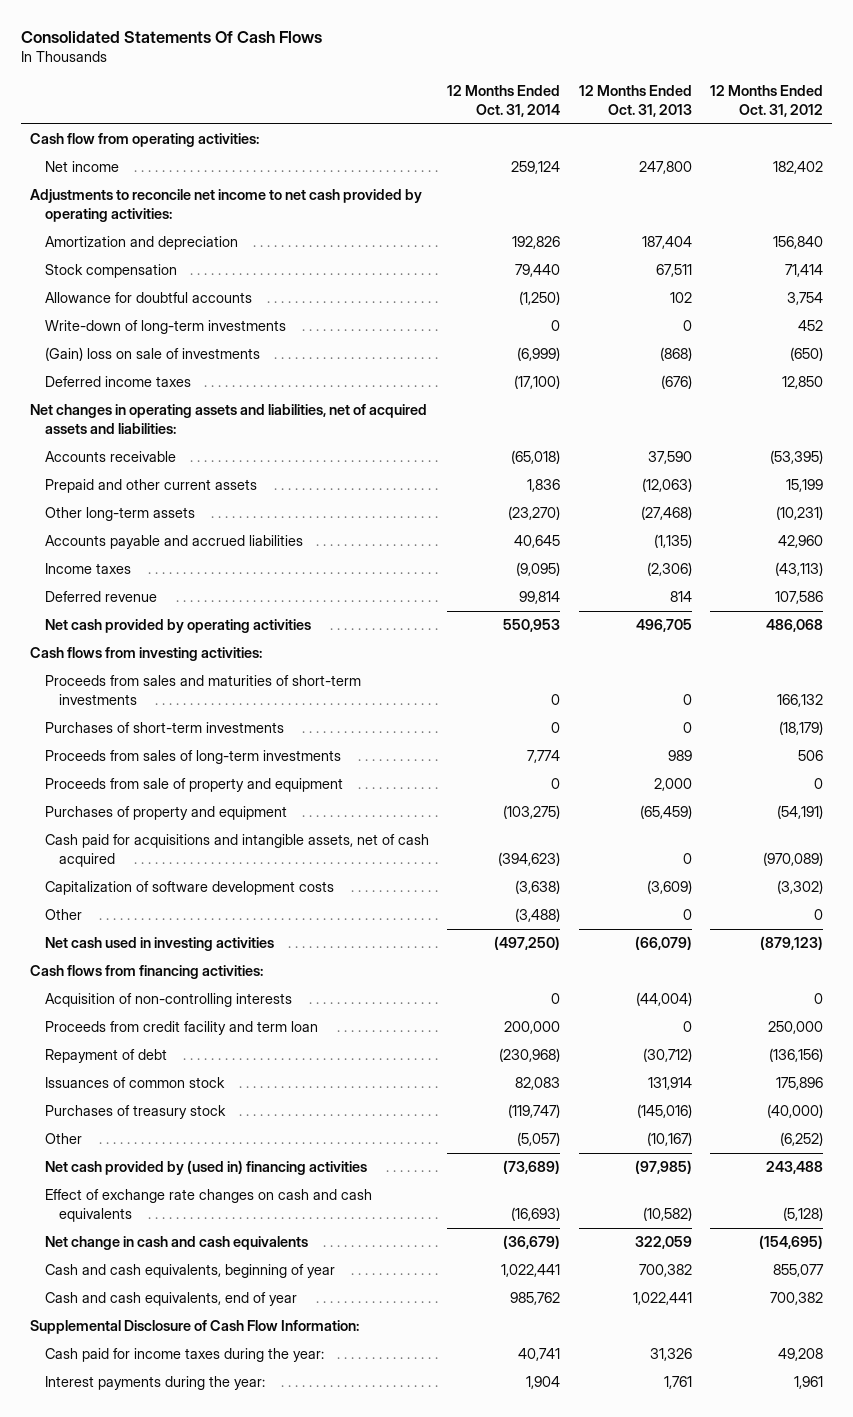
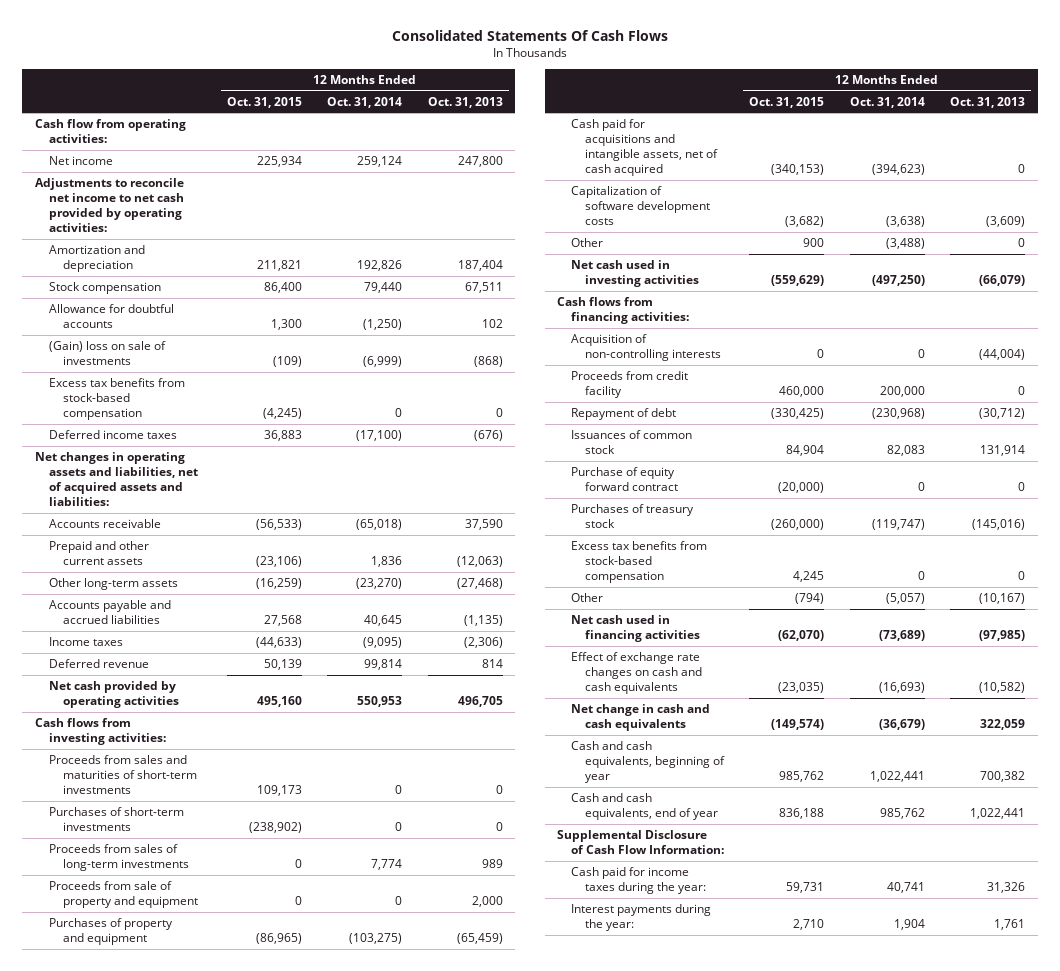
- | 12 Months Ended Oct. 31, 2014 | 12 Months Ended Oct. 31, 2013 | 12 Months Ended Oct. 31, 2012
+ | 12 Months Ended Oct. 31, 2015 | 12 Months Ended Oct. 31, 2014 | 12 Months Ended Oct. 31, 2013
- Write-down of long-term investments | 0 | 0 | 452
+ Excess tax benefits from stock-based compensation | (4,245) | 0 | 0
- Proceeds from credit facility and term loan | 200,000 | 0 | 250,000
+ Proceeds from credit facility | 460,000 | 200,000 | 0
+ Purchase of equity forward contract | (20,000) | 0 | 0
+ Excess tax benefits from stock-based compensation | 4,245 | 0 | 0
- Net cash provided by (used in) financing activities | (73,689) | (97,985) | 243,488
+ Net cash used in financing activities | (62,070) | (73,689) | (97,985)

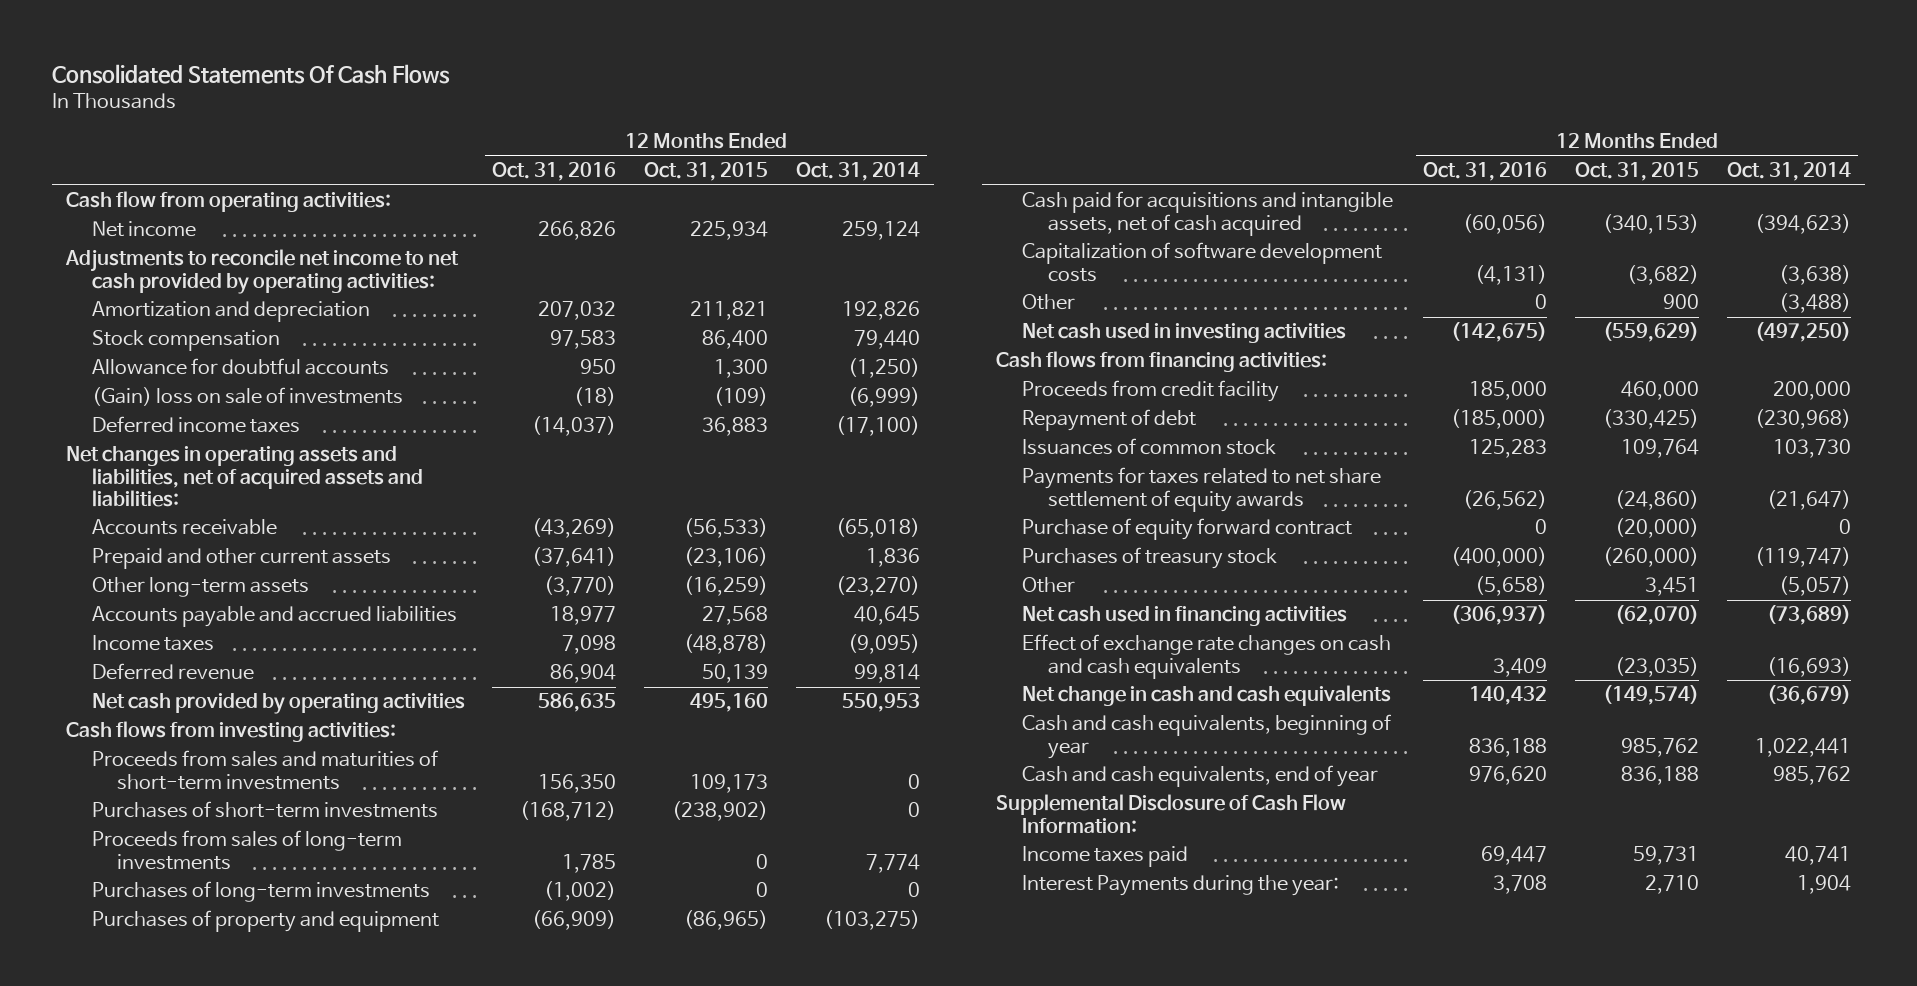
- | 12 Months Ended Oct. 31, 2015 | 12 Months Ended Oct. 31, 2014 | 12 Months Ended Oct. 31, 2013
+ | 12 Months Ended Oct. 31, 2016 | 12 Months Ended Oct. 31, 2015 | 12 Months Ended Oct. 31, 2014
- Excess tax benefits from stock-based compensation | (4,245) | 0 | 0
- Income taxes | (44,633) | (9,095) | (2,306)
+ Income taxes | 7,098 | (48,878) | (9,095)
- Proceeds from sale of property and equipment | 0 | 0 | 2,000
+ Purchases of long-term investments | (1,002) | 0 | 0
- Acquisition of non-controlling interests | 0 | 0 | (44,004)
- Issuances of common stock | 84,904 | 82,083 | 131,914
+ Issuances of common stock | 125,283 | 109,764 | 103,730
+ Payments for taxes related to net share settlement of equity awards | (26,562) | (24,860) | (21,647)
- Excess tax benefits from stock-based compensation | 4,245 | 0 | 0
- Other | (794) | (5,057) | (10,167)
+ Other | (5,658) | 3,451 | (5,057)
- Cash paid for income taxes during the year: | 59,731 | 40,741 | 31,326
- Interest payments during the year: | 2,710 | 1,904 | 1,761
+ Income taxes paid | 69,447 | 59,731 | 40,741
+ Interest Payments during the year: | 3,708 | 2,710 | 1,904

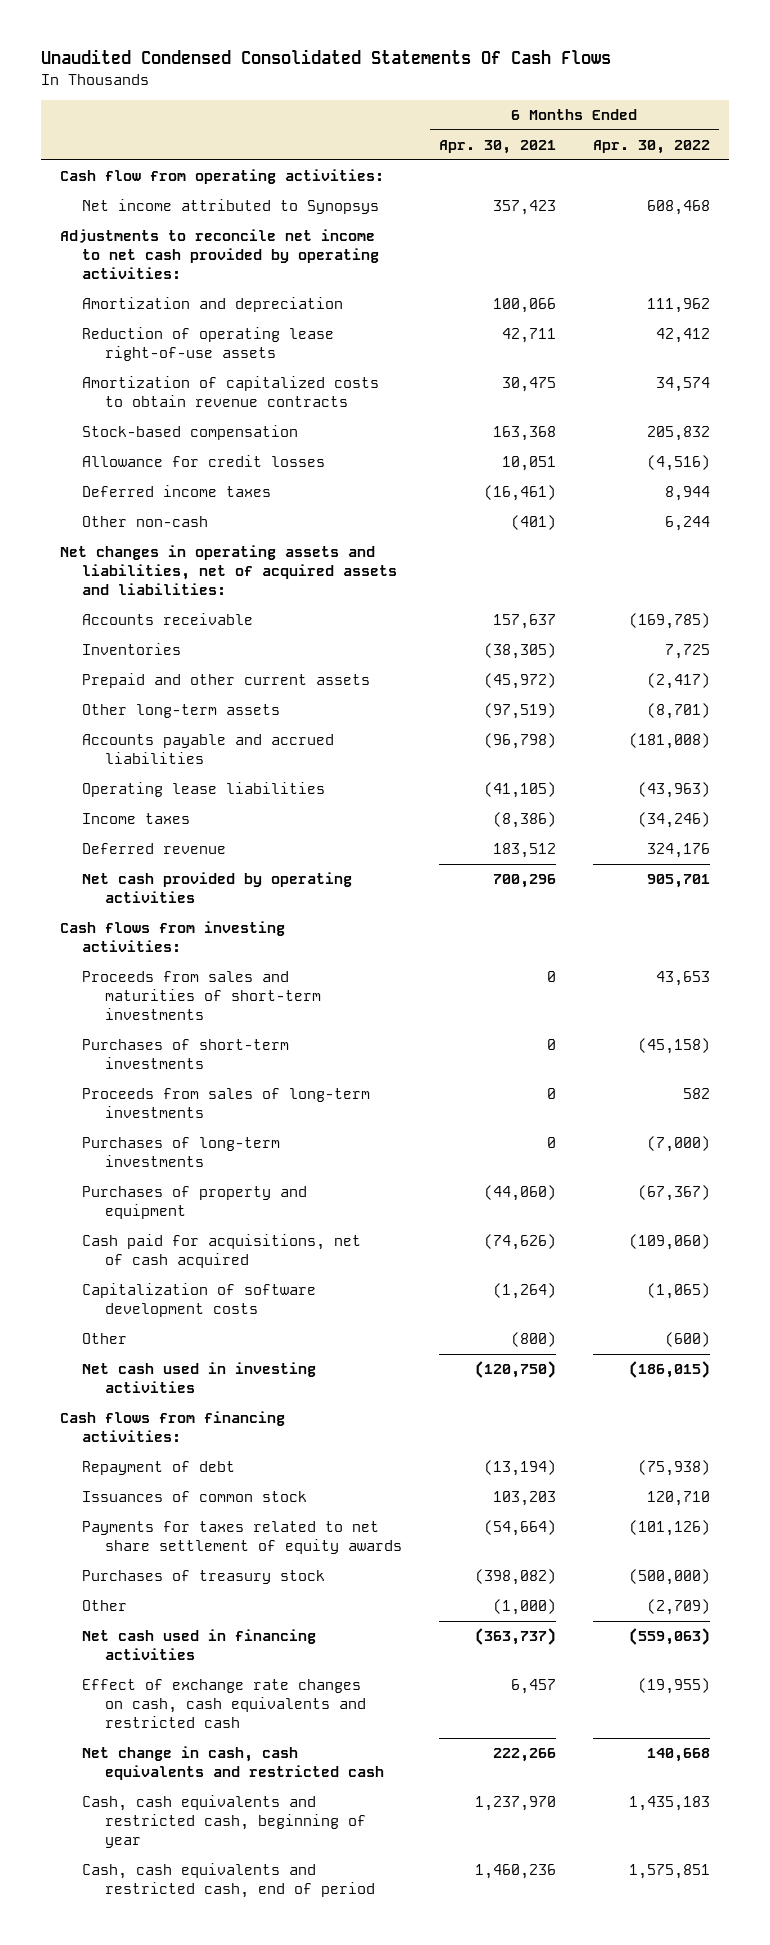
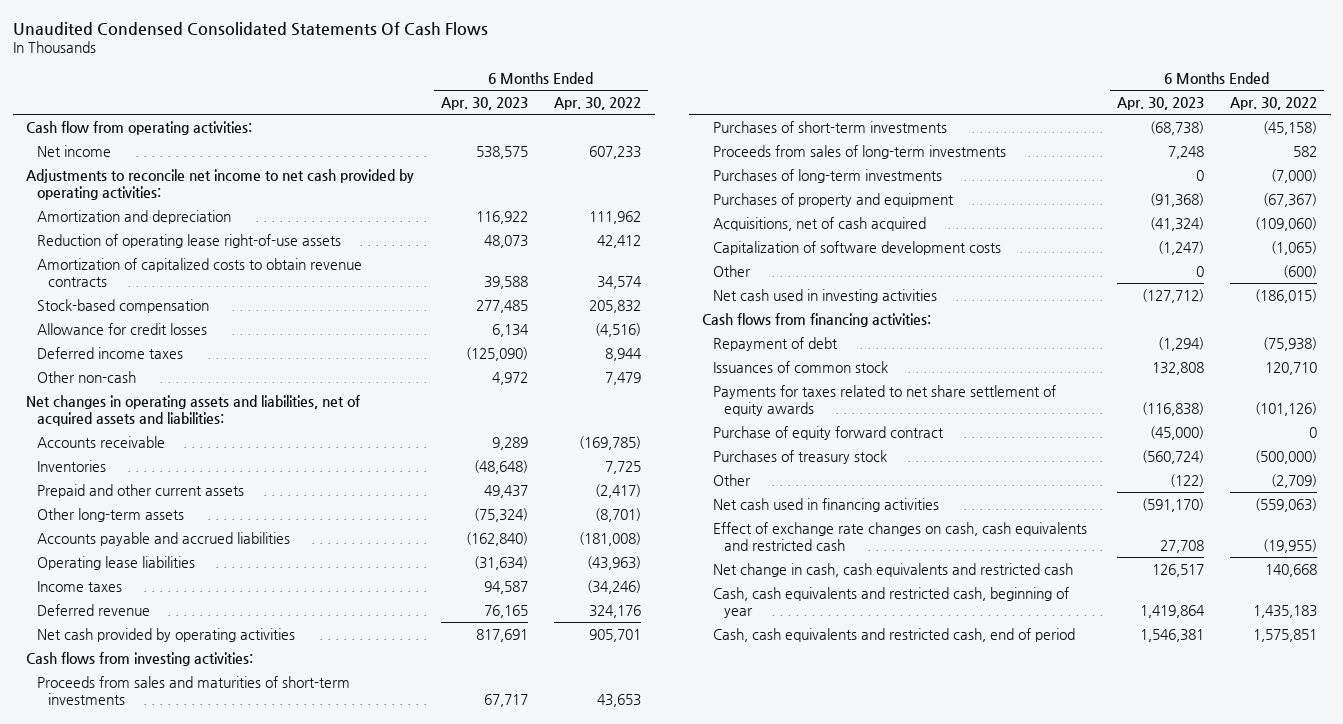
- | 6 Months Ended Apr. 30, 2021 | 6 Months Ended Apr. 30, 2022
+ | 6 Months Ended Apr. 30, 2023 | 6 Months Ended Apr. 30, 2022
- Net income attributed to Synopsys | 357,423 | 608,468
+ Net income | 538,575 | 607,233
- Other non-cash | (401) | 6,244
+ Other non-cash | 4,972 | 7,479
- Cash paid for acquisitions, net of cash acquired | (74,626) | (109,060)
+ Acquisitions, net of cash acquired | (41,324) | (109,060)
+ Purchase of equity forward contract | (45,000) | 0

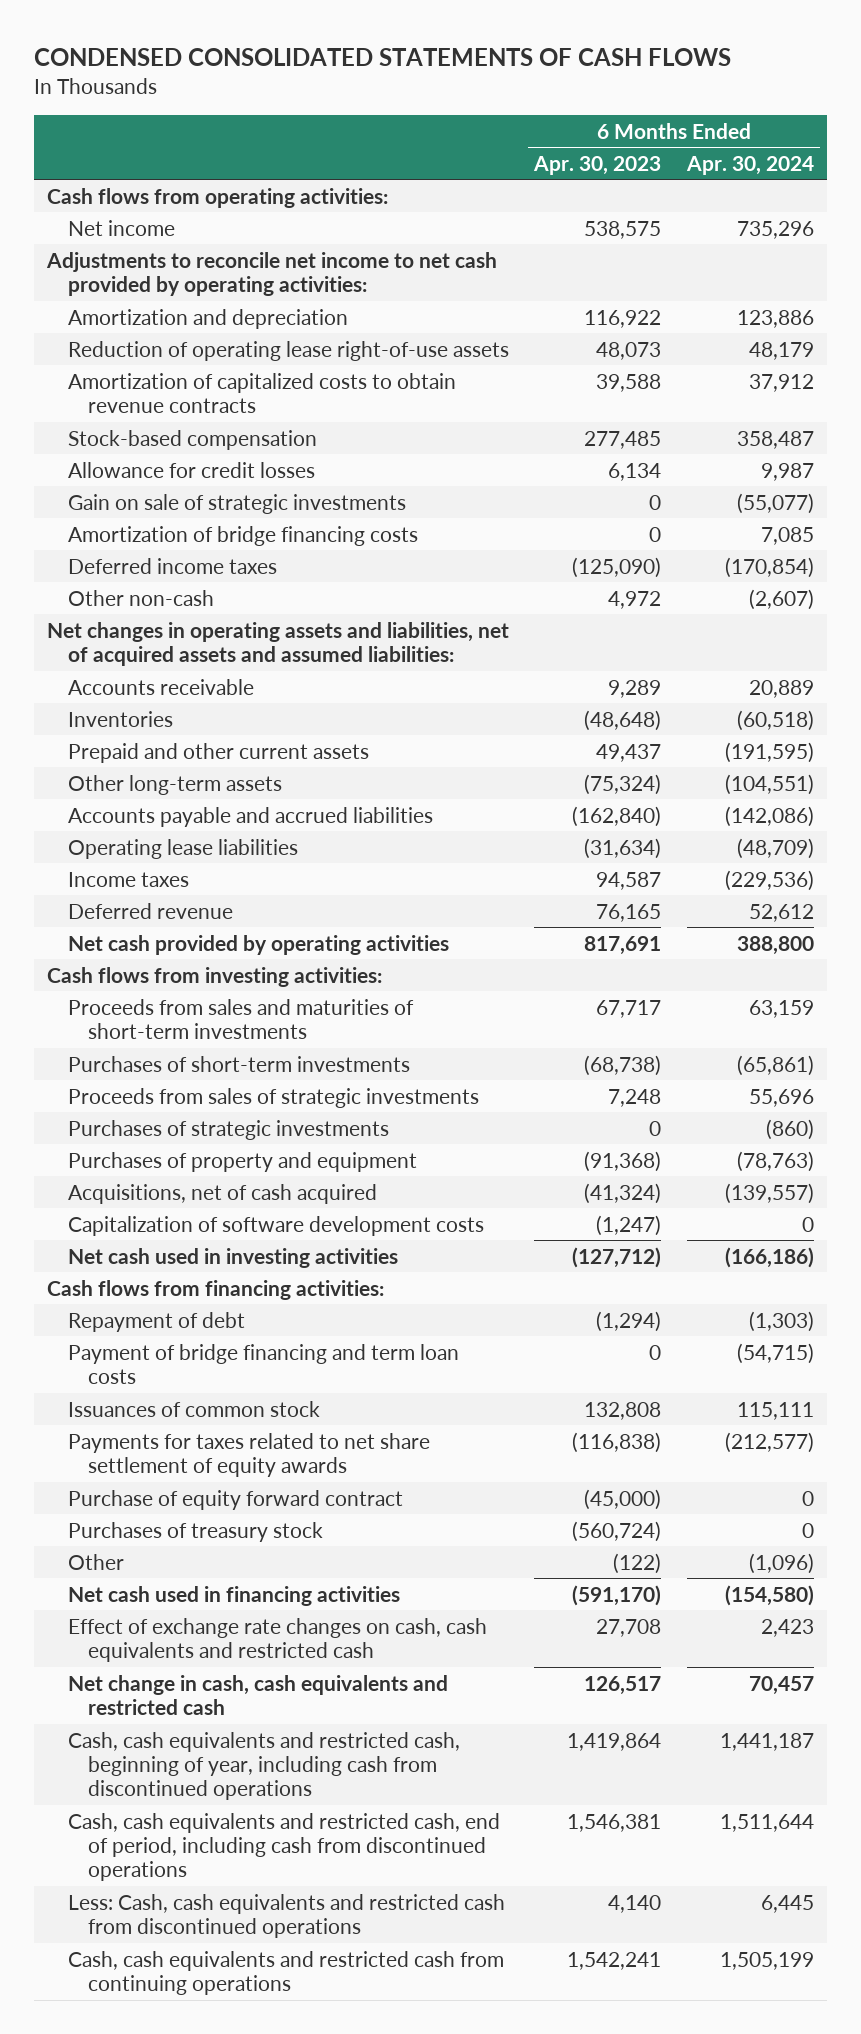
- Unaudited Condensed Consolidated Statements Of Cash Flows
+ CONDENSED CONSOLIDATED STATEMENTS OF CASH FLOWS
- | 6 Months Ended Apr. 30, 2023 | 6 Months Ended Apr. 30, 2022
+ | 6 Months Ended Apr. 30, 2023 | 6 Months Ended Apr. 30, 2024
- Cash flow from operating activities:
+ Cash flows from operating activities:
+ Gain on sale of strategic investments | 0 | (55,077)
+ Amortization of bridge financing costs | 0 | 7,085
- Net changes in operating assets and liabilities, net of acquired assets and liabilities:
+ Net changes in operating assets and liabilities, net of acquired assets and assumed liabilities:
- Proceeds from sales of long-term investments | 7,248 | 582
- Purchases of long-term investments | 0 | (7,000)
+ Proceeds from sales of strategic investments | 7,248 | 55,696
+ Purchases of strategic investments | 0 | (860)
- Other | 0 | (600)
+ Payment of bridge financing and term loan costs | 0 | (54,715)
- Cash, cash equivalents and restricted cash, beginning of year | 1,419,864 | 1,435,183
- Cash, cash equivalents and restricted cash, end of period | 1,546,381 | 1,575,851
+ Cash, cash equivalents and restricted cash, beginning of year, including cash from discontinued operations | 1,419,864 | 1,441,187
+ Cash, cash equivalents and restricted cash, end of period, including cash from discontinued operations | 1,546,381 | 1,511,644
+ Less: Cash, cash equivalents and restricted cash from discontinued operations | 4,140 | 6,445
+ Cash, cash equivalents and restricted cash from continuing operations | 1,542,241 | 1,505,199

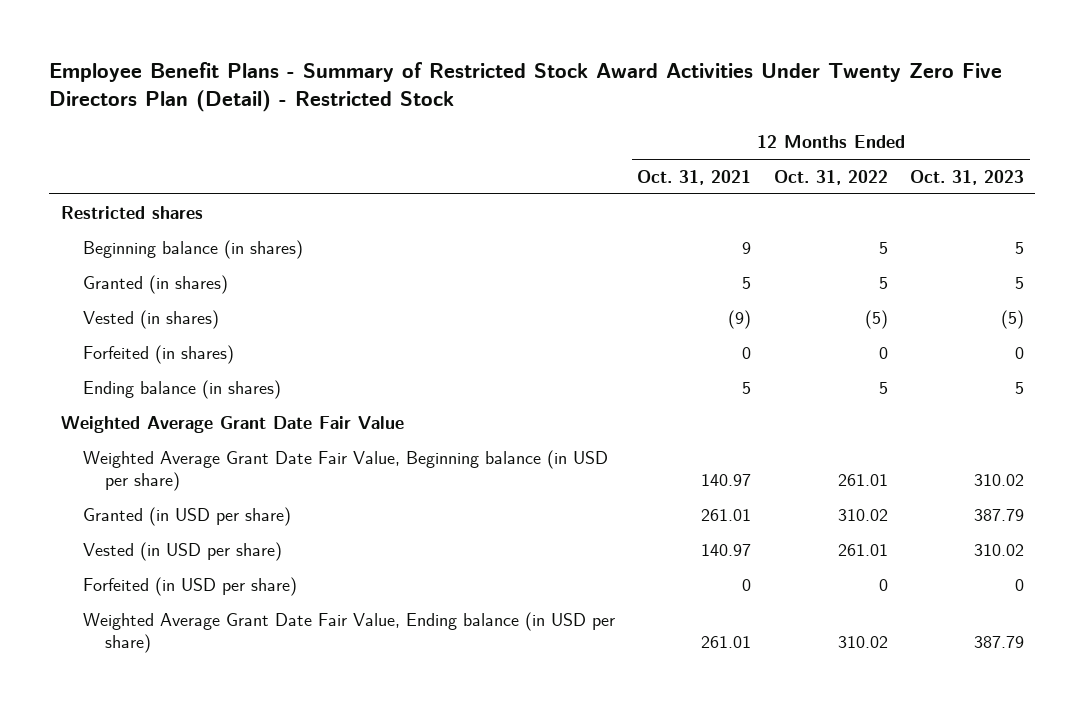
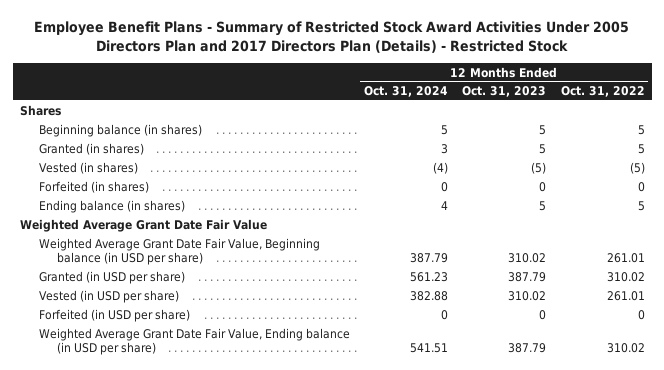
- Employee Benefit Plans - Summary of Restricted Stock Award Activities Under Twenty Zero Five Directors Plan (Detail) - Restricted Stock
+ Employee Benefit Plans - Summary of Restricted Stock Award Activities Under 2005 Directors Plan and 2017 Directors Plan (Details) - Restricted Stock
- | 12 Months Ended Oct. 31, 2021 | 12 Months Ended Oct. 31, 2022 | 12 Months Ended Oct. 31, 2023
+ | 12 Months Ended Oct. 31, 2024 | 12 Months Ended Oct. 31, 2023 | 12 Months Ended Oct. 31, 2022
- Restricted shares
+ Shares

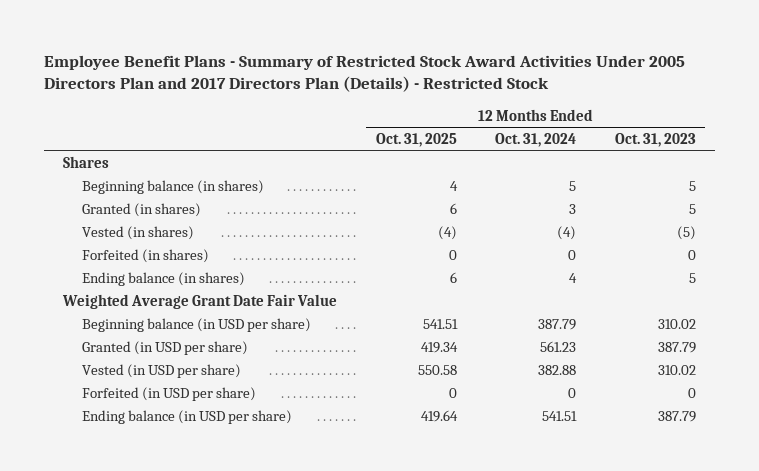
- | 12 Months Ended Oct. 31, 2024 | 12 Months Ended Oct. 31, 2023 | 12 Months Ended Oct. 31, 2022
+ | 12 Months Ended Oct. 31, 2025 | 12 Months Ended Oct. 31, 2024 | 12 Months Ended Oct. 31, 2023
- Weighted Average Grant Date Fair Value, Beginning balance (in USD per share) | 387.79 | 310.02 | 261.01
+ Beginning balance (in USD per share) | 541.51 | 387.79 | 310.02
- Weighted Average Grant Date Fair Value, Ending balance (in USD per share) | 541.51 | 387.79 | 310.02
+ Ending balance (in USD per share) | 419.64 | 541.51 | 387.79

